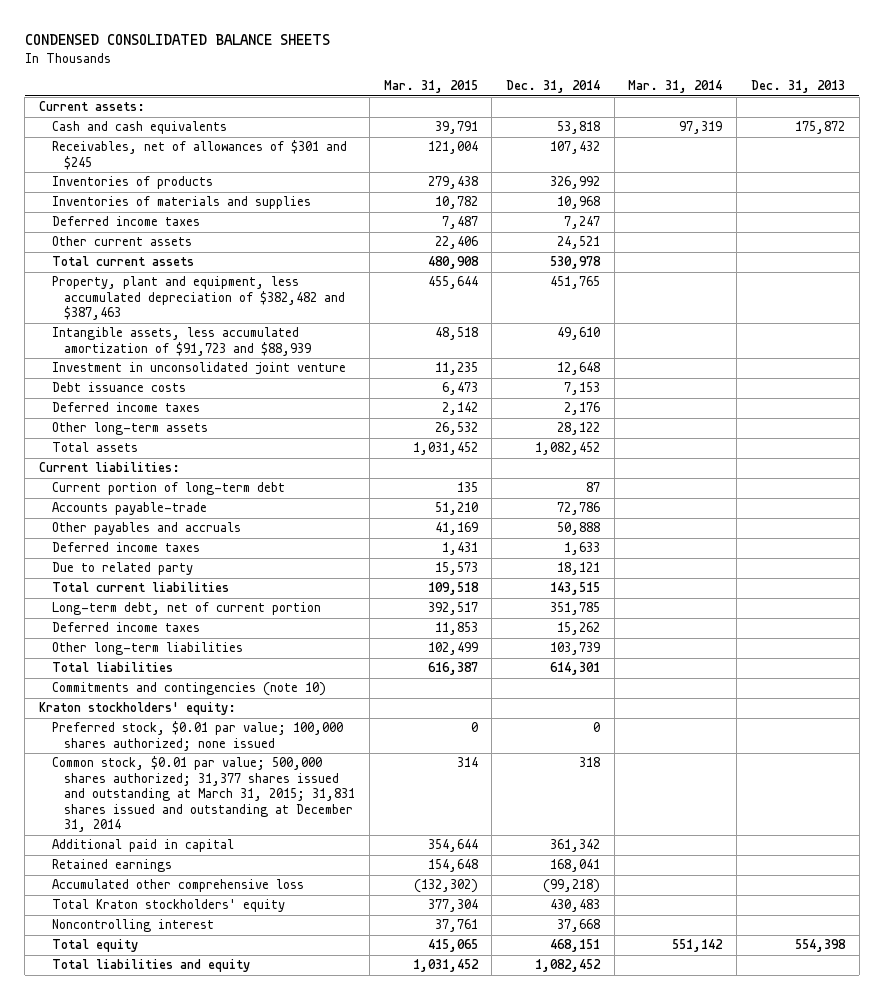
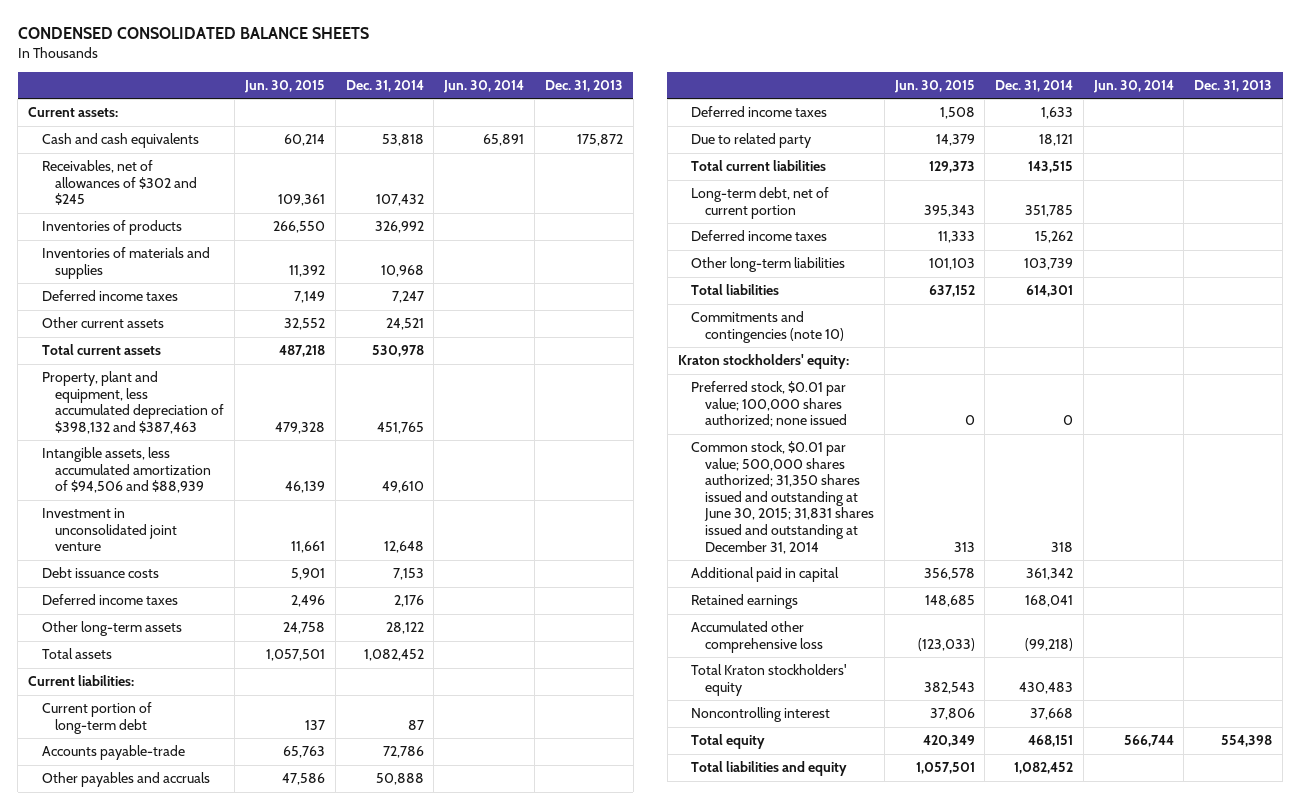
- | Mar. 31, 2015 | Dec. 31, 2014 | Mar. 31, 2014 | Dec. 31, 2013
+ | Jun. 30, 2015 | Dec. 31, 2014 | Jun. 30, 2014 | Dec. 31, 2013
- Receivables, net of allowances of $301 and $245 | 121,004 | 107,432 | |
+ Receivables, net of allowances of $302 and $245 | 109,361 | 107,432 | |
- Property, plant and equipment, less accumulated depreciation of $382,482 and $387,463 | 455,644 | 451,765 | |
- Intangible assets, less accumulated amortization of $91,723 and $88,939 | 48,518 | 49,610 | |
+ Property, plant and equipment, less accumulated depreciation of $398,132 and $387,463 | 479,328 | 451,765 | |
+ Intangible assets, less accumulated amortization of $94,506 and $88,939 | 46,139 | 49,610 | |
- Common stock, $0.01 par value; 500,000 shares authorized; 31,377 shares issued and outstanding at March 31, 2015; 31,831 shares issued and outstanding at December 31, 2014 | 314 | 318 | |
+ Common stock, $0.01 par value; 500,000 shares authorized; 31,350 shares issued and outstanding at June 30, 2015; 31,831 shares issued and outstanding at December 31, 2014 | 313 | 318 | |

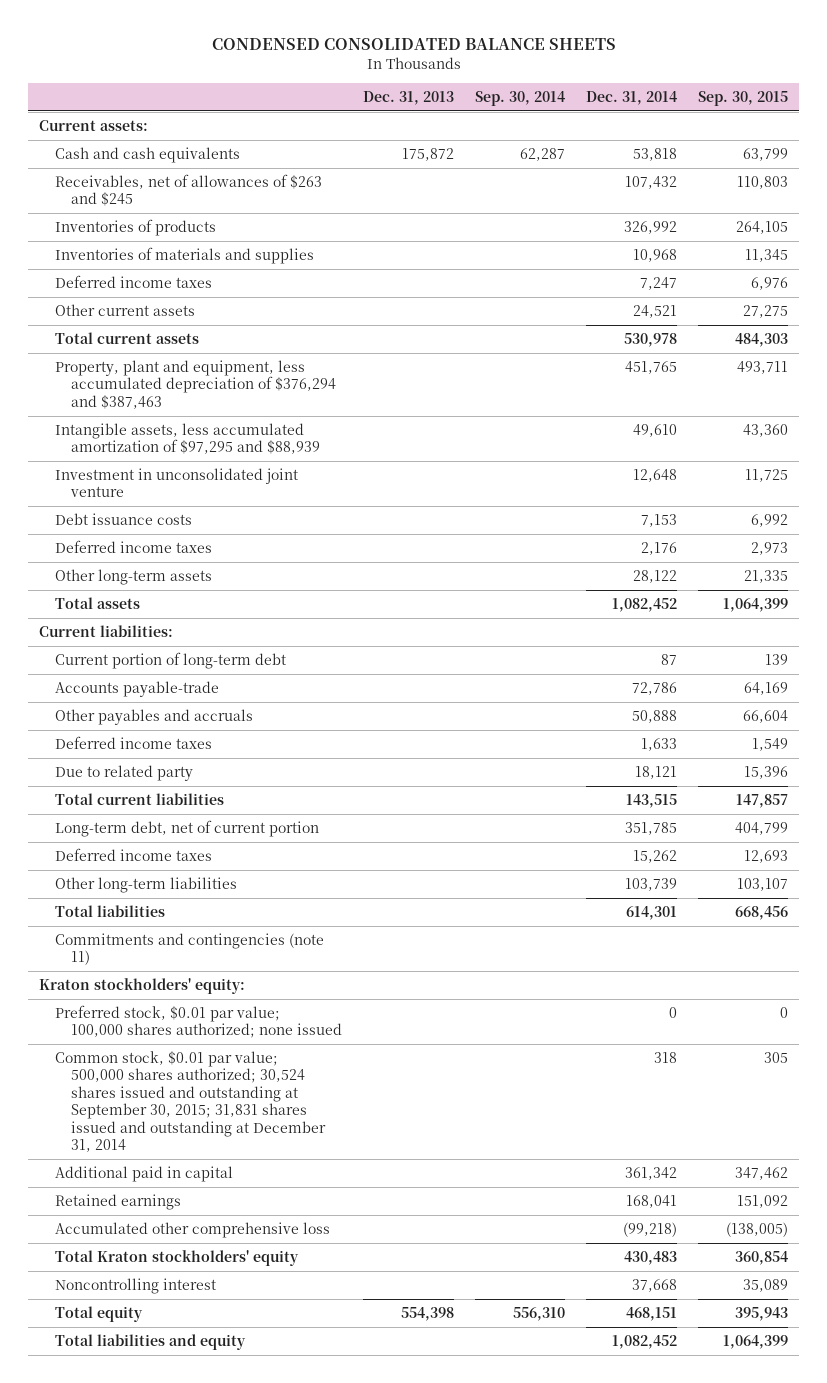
- | Jun. 30, 2015 | Dec. 31, 2014 | Jun. 30, 2014 | Dec. 31, 2013
+ | Dec. 31, 2013 | Sep. 30, 2014 | Dec. 31, 2014 | Sep. 30, 2015
- Receivables, net of allowances of $302 and $245 | 109,361 | 107,432 | |
+ Receivables, net of allowances of $263 and $245 | | | 107,432 | 110,803
- Property, plant and equipment, less accumulated depreciation of $398,132 and $387,463 | 479,328 | 451,765 | |
- Intangible assets, less accumulated amortization of $94,506 and $88,939 | 46,139 | 49,610 | |
+ Property, plant and equipment, less accumulated depreciation of $376,294 and $387,463 | | | 451,765 | 493,711
+ Intangible assets, less accumulated amortization of $97,295 and $88,939 | | | 49,610 | 43,360
- Commitments and contingencies (note 10)
+ Commitments and contingencies (note 11)
- Common stock, $0.01 par value; 500,000 shares authorized; 31,350 shares issued and outstanding at June 30, 2015; 31,831 shares issued and outstanding at December 31, 2014 | 313 | 318 | |
+ Common stock, $0.01 par value; 500,000 shares authorized; 30,524 shares issued and outstanding at September 30, 2015; 31,831 shares issued and outstanding at December 31, 2014 | | | 318 | 305

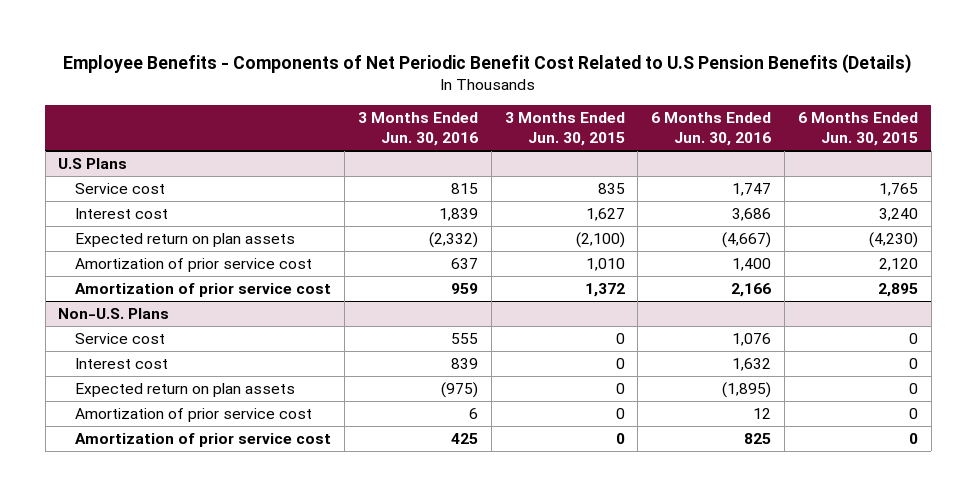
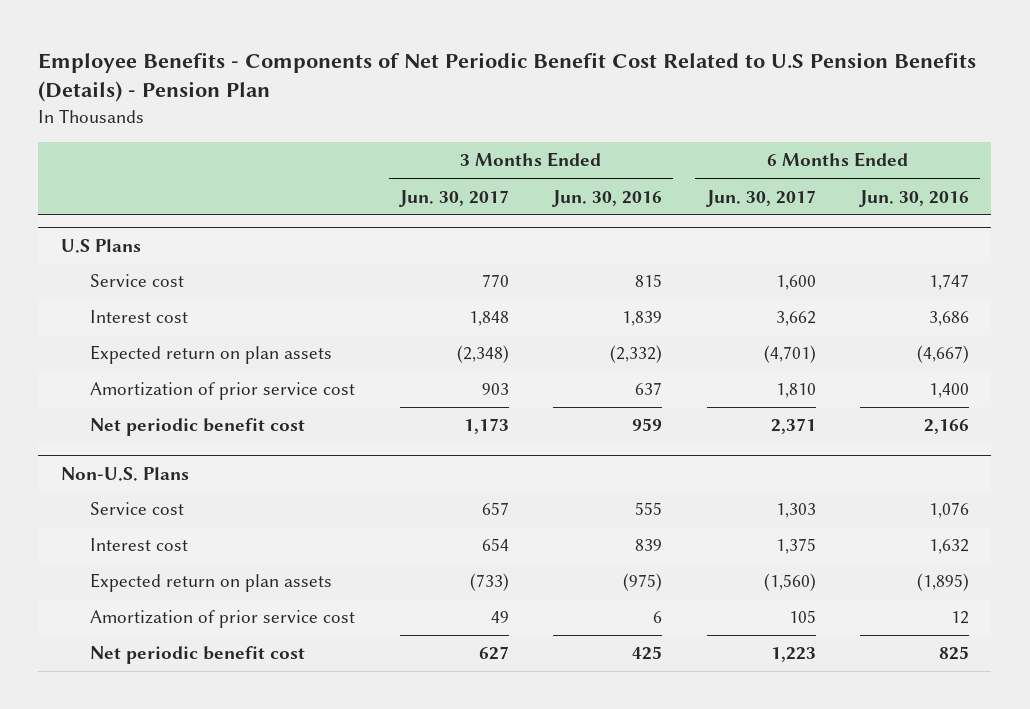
- Employee Benefits - Components of Net Periodic Benefit Cost Related to U.S Pension Benefits (Details)
+ Employee Benefits - Components of Net Periodic Benefit Cost Related to U.S Pension Benefits (Details) - Pension Plan
- | 3 Months Ended Jun. 30, 2016 | 3 Months Ended Jun. 30, 2015 | 6 Months Ended Jun. 30, 2016 | 6 Months Ended Jun. 30, 2015
+ | 3 Months Ended Jun. 30, 2017 | 3 Months Ended Jun. 30, 2016 | 6 Months Ended Jun. 30, 2017 | 6 Months Ended Jun. 30, 2016
@ U.S Plans
- Amortization of prior service cost | 959 | 1,372 | 2,166 | 2,895
+ Net periodic benefit cost | 1,173 | 959 | 2,371 | 2,166
@ Non-U.S. Plans
- Amortization of prior service cost | 425 | 0 | 825 | 0
+ Net periodic benefit cost | 627 | 425 | 1,223 | 825

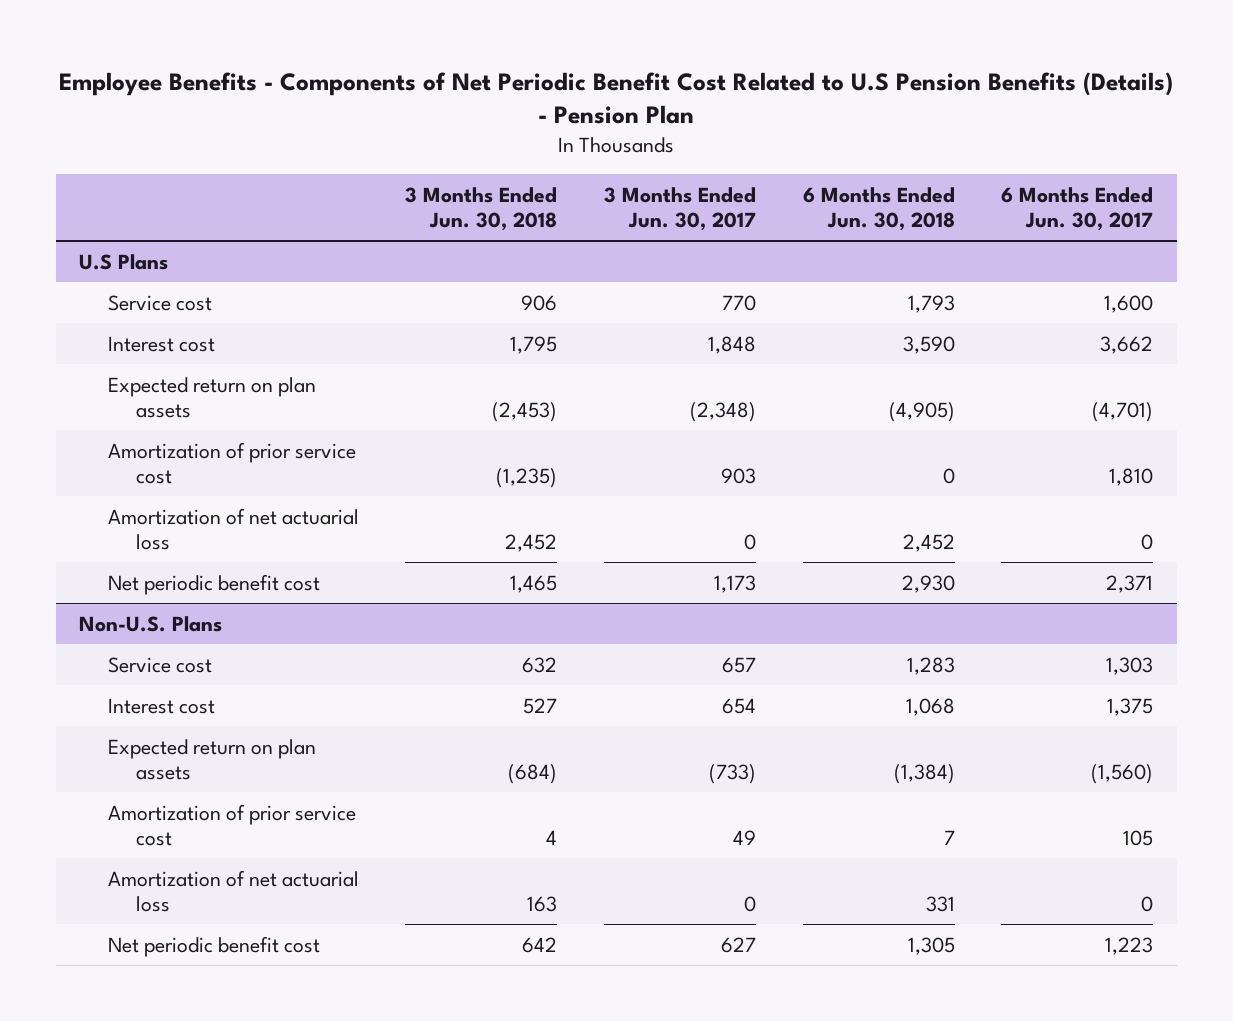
- | 3 Months Ended Jun. 30, 2017 | 3 Months Ended Jun. 30, 2016 | 6 Months Ended Jun. 30, 2017 | 6 Months Ended Jun. 30, 2016
+ | 3 Months Ended Jun. 30, 2018 | 3 Months Ended Jun. 30, 2017 | 6 Months Ended Jun. 30, 2018 | 6 Months Ended Jun. 30, 2017
@ U.S Plans
+ Amortization of net actuarial loss | 2,452 | 0 | 2,452 | 0
@ Non-U.S. Plans
+ Amortization of net actuarial loss | 163 | 0 | 331 | 0

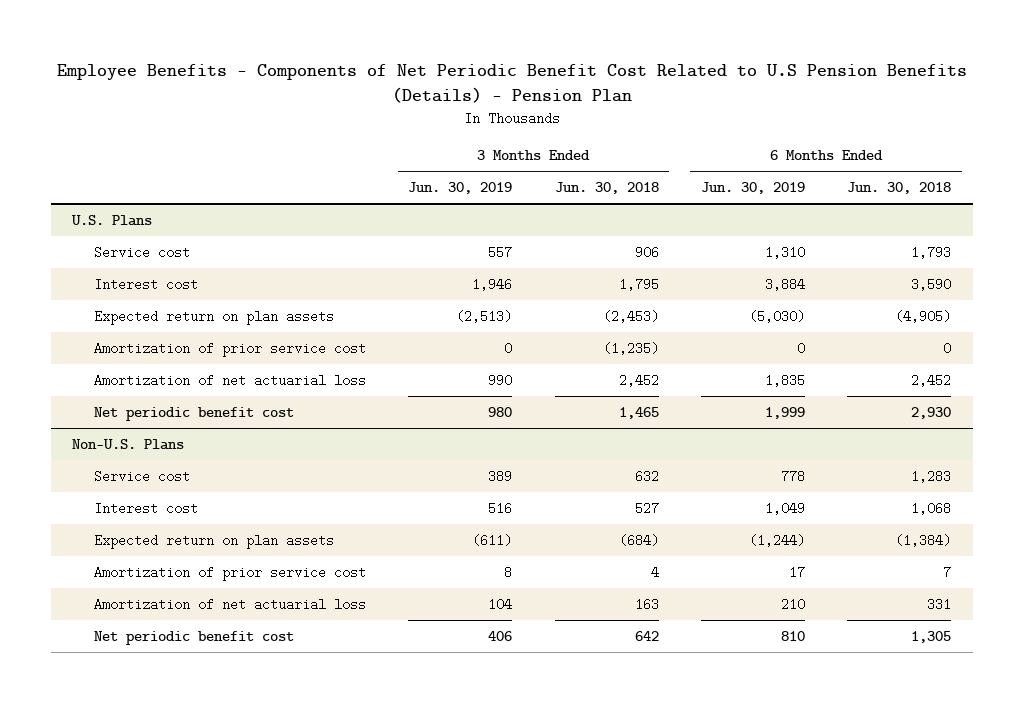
- | 3 Months Ended Jun. 30, 2018 | 3 Months Ended Jun. 30, 2017 | 6 Months Ended Jun. 30, 2018 | 6 Months Ended Jun. 30, 2017
+ | 3 Months Ended Jun. 30, 2019 | 3 Months Ended Jun. 30, 2018 | 6 Months Ended Jun. 30, 2019 | 6 Months Ended Jun. 30, 2018
- U.S Plans
+ U.S. Plans

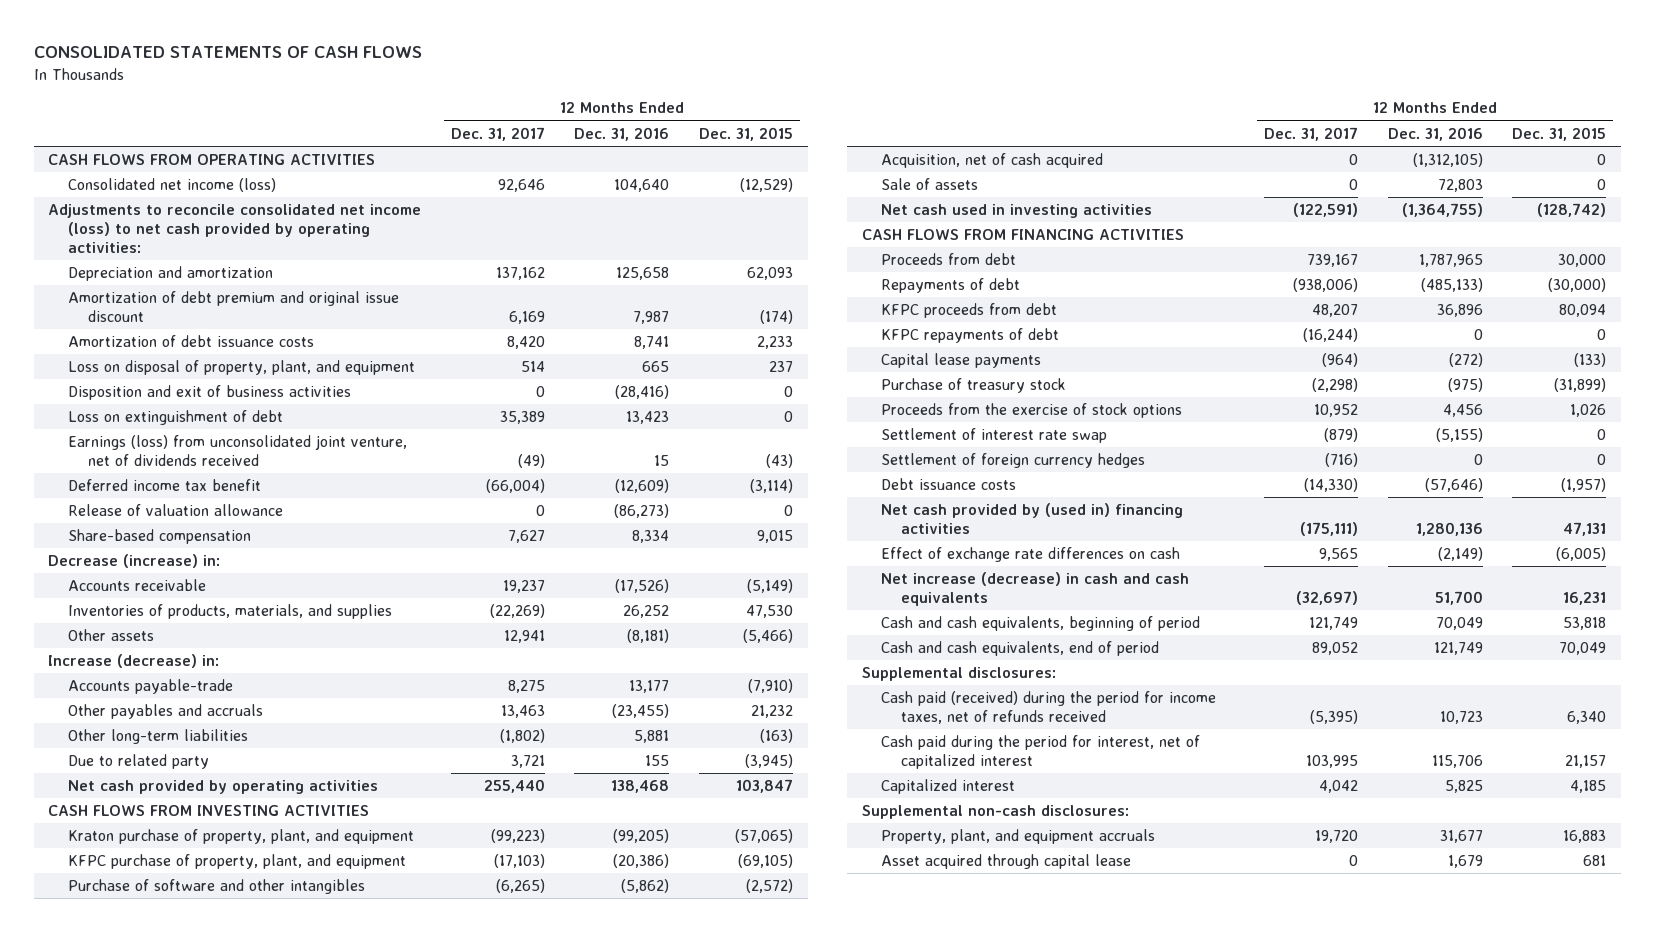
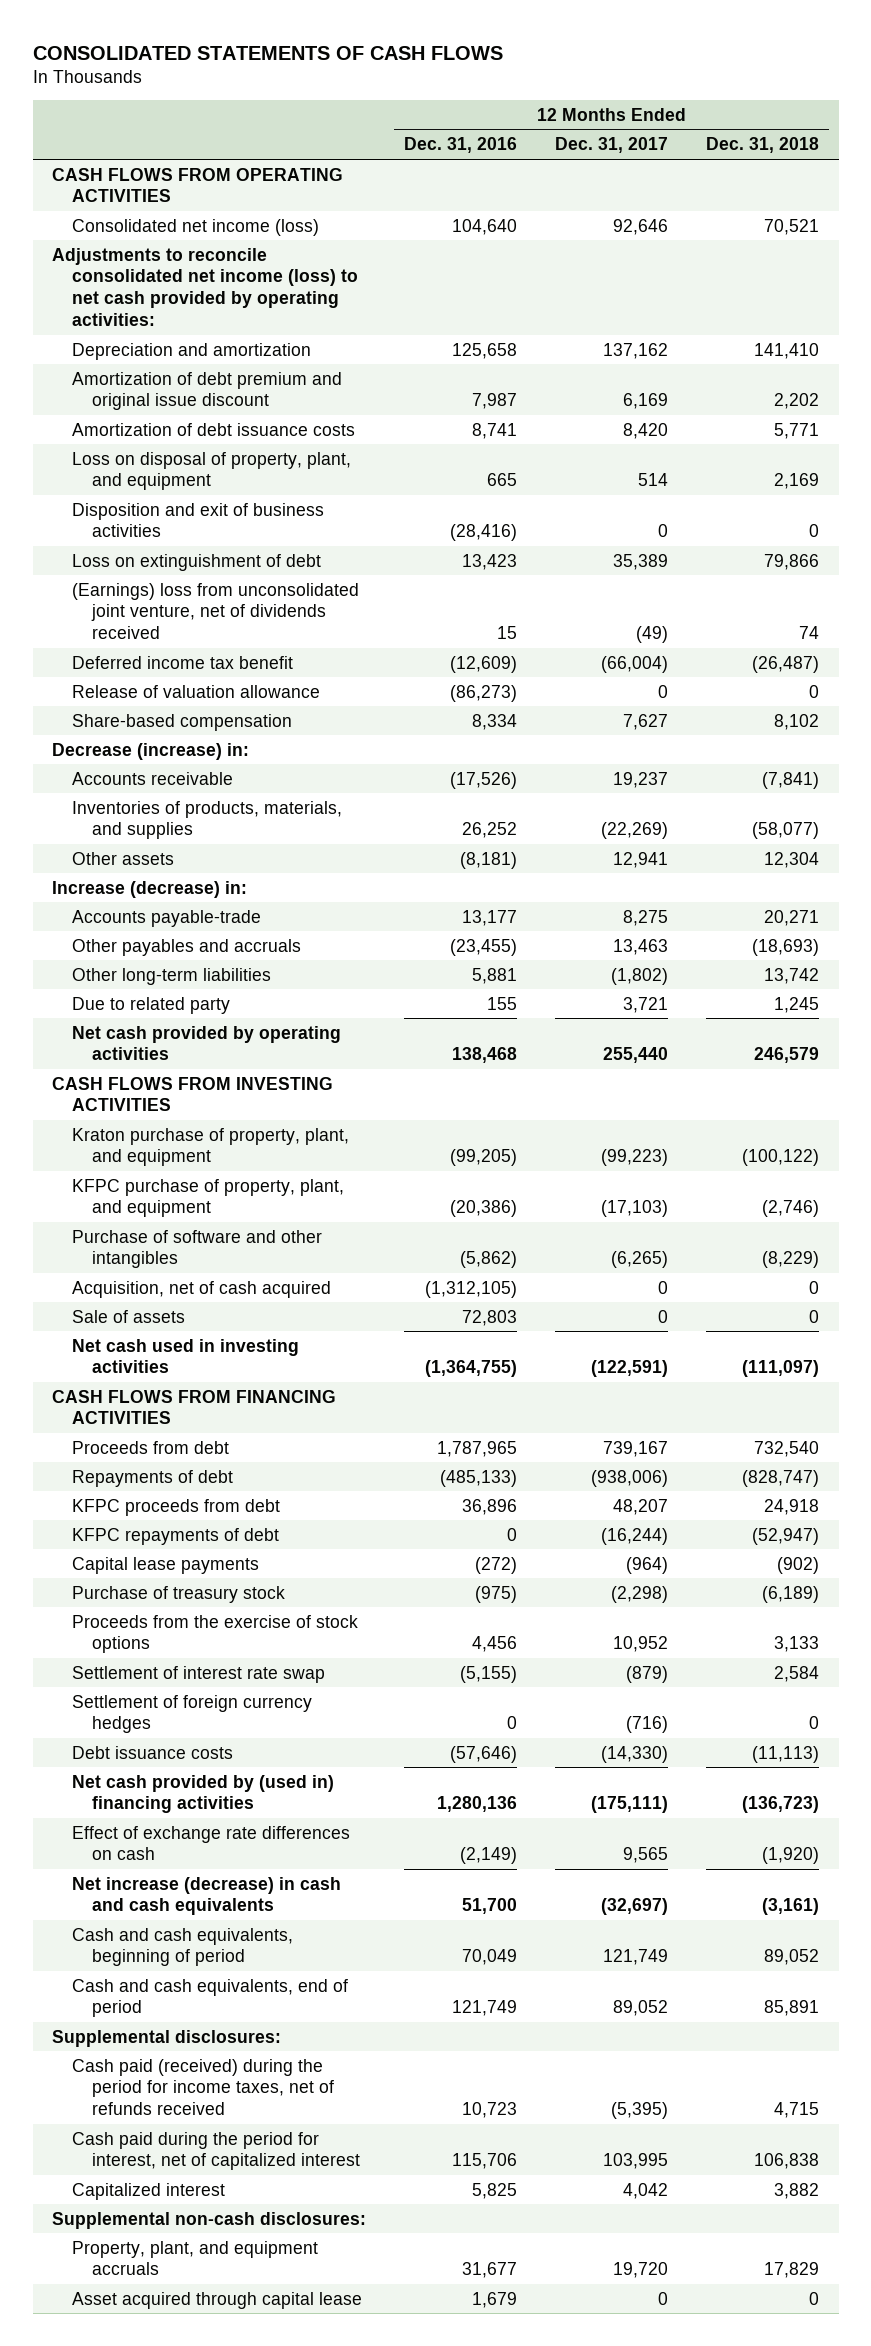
- | 12 Months Ended Dec. 31, 2017 | 12 Months Ended Dec. 31, 2016 | 12 Months Ended Dec. 31, 2015
+ | 12 Months Ended Dec. 31, 2016 | 12 Months Ended Dec. 31, 2017 | 12 Months Ended Dec. 31, 2018
- Earnings (loss) from unconsolidated joint venture, net of dividends received | (49) | 15 | (43)
+ (Earnings) loss from unconsolidated joint venture, net of dividends received | 15 | (49) | 74

